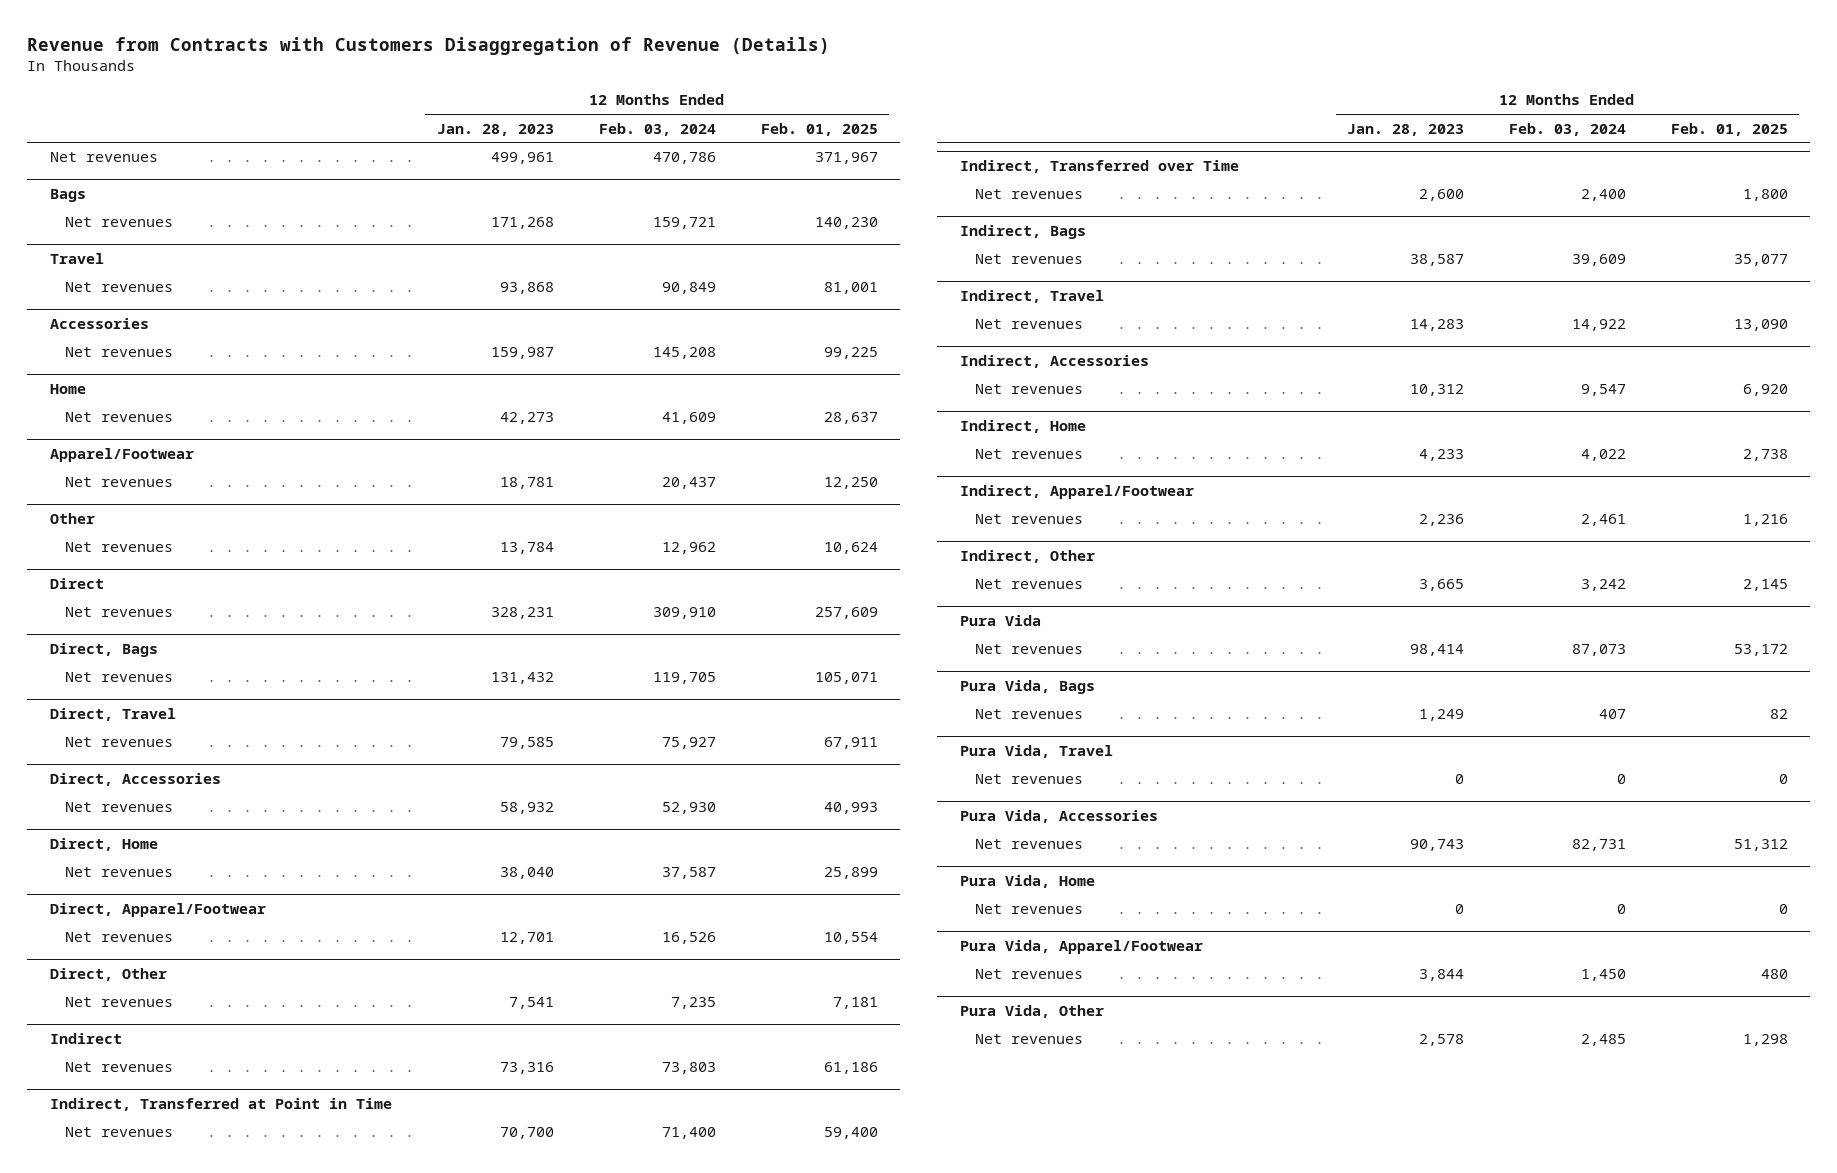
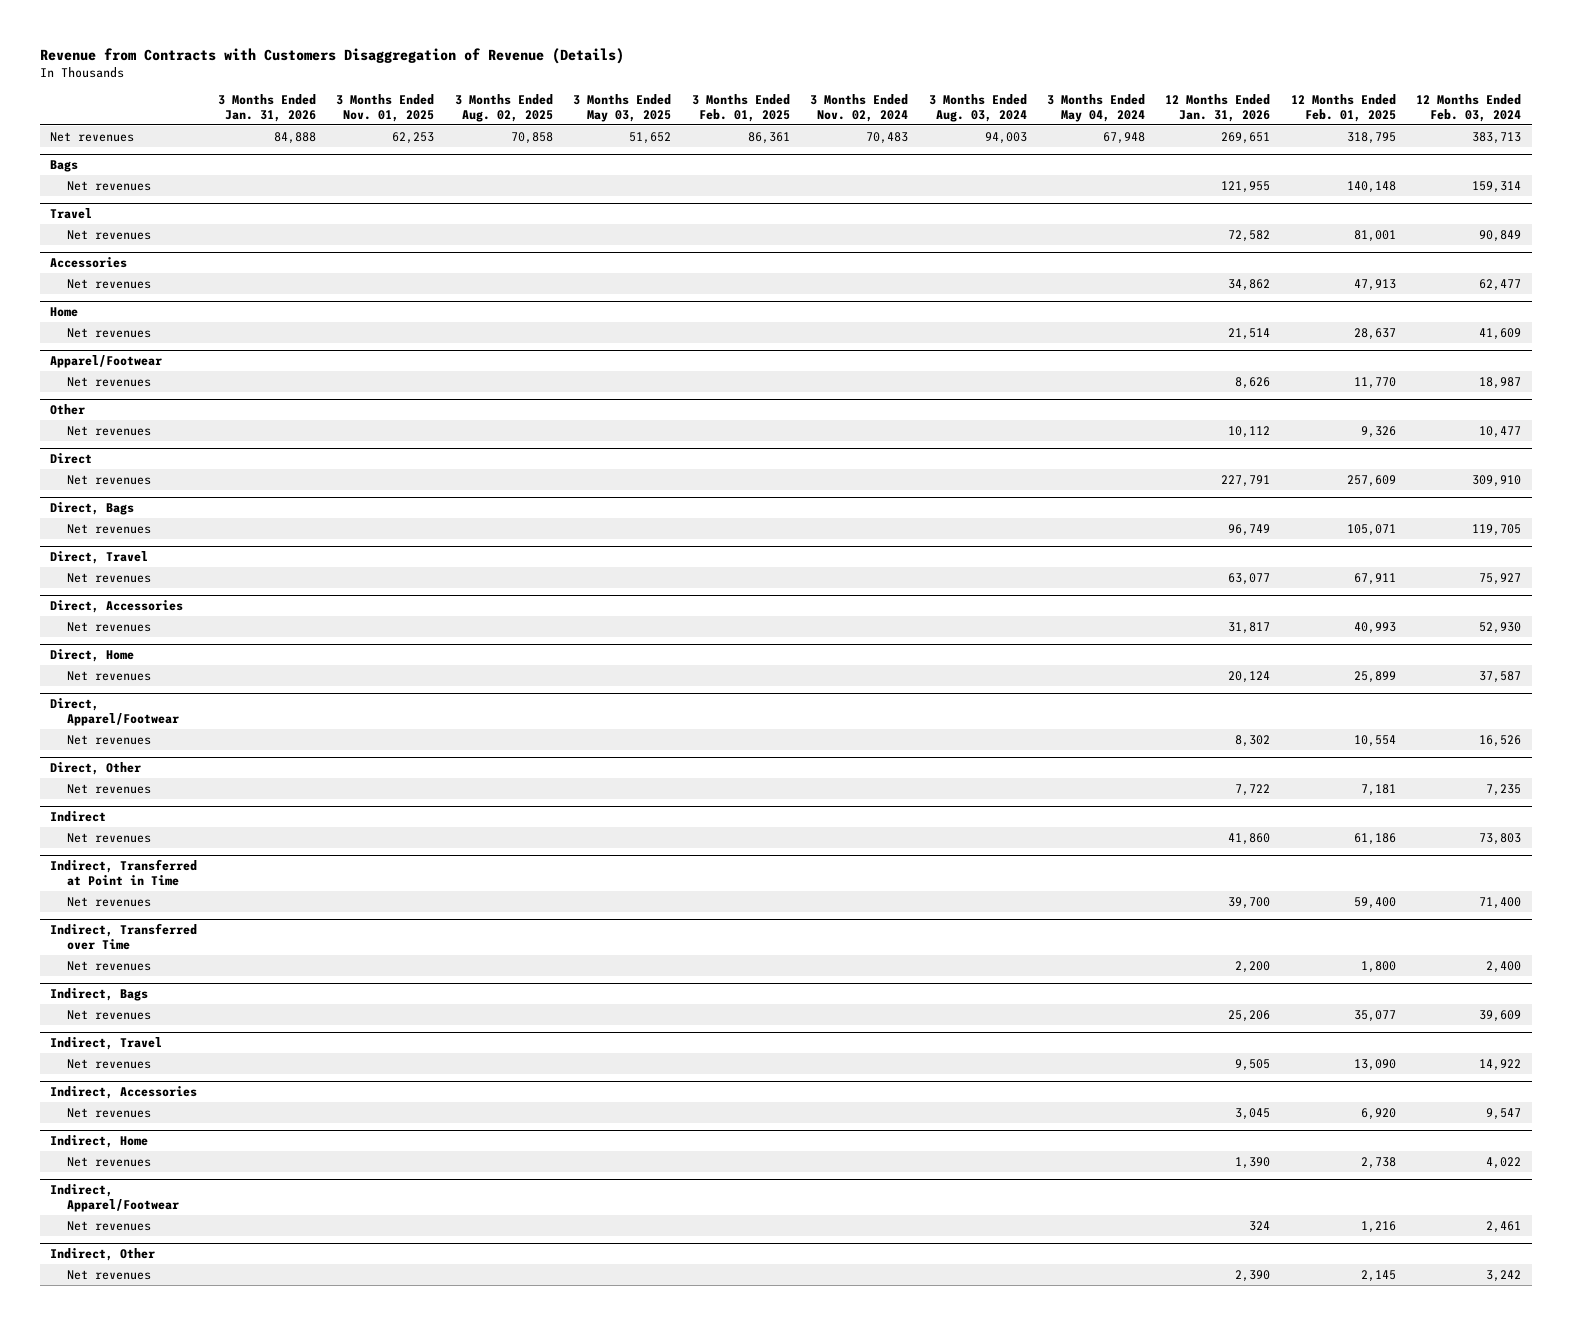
- | 12 Months Ended Jan. 28, 2023 | 12 Months Ended Feb. 03, 2024 | 12 Months Ended Feb. 01, 2025
+ | 3 Months Ended Jan. 31, 2026 | 3 Months Ended Nov. 01, 2025 | 3 Months Ended Aug. 02, 2025 | 3 Months Ended May 03, 2025 | 3 Months Ended Feb. 01, 2025 | 3 Months Ended Nov. 02, 2024 | 3 Months Ended Aug. 03, 2024 | 3 Months Ended May 04, 2024 | 12 Months Ended Jan. 31, 2026 | 12 Months Ended Feb. 01, 2025 | 12 Months Ended Feb. 03, 2024
- Net revenues | 499,961 | 470,786 | 371,967
+ Net revenues | 84,888 | 62,253 | 70,858 | 51,652 | 86,361 | 70,483 | 94,003 | 67,948 | 269,651 | 318,795 | 383,713
@ Bags
- Net revenues | 171,268 | 159,721 | 140,230
+ Net revenues | | | | | | | | | 121,955 | 140,148 | 159,314
@ Accessories
- Net revenues | 159,987 | 145,208 | 99,225
+ Net revenues | | | | | | | | | 34,862 | 47,913 | 62,477
@ Apparel/Footwear
- Net revenues | 18,781 | 20,437 | 12,250
+ Net revenues | | | | | | | | | 8,626 | 11,770 | 18,987
@ Other
- Net revenues | 13,784 | 12,962 | 10,624
+ Net revenues | | | | | | | | | 10,112 | 9,326 | 10,477
- Pura Vida
- Net revenues | 98,414 | 87,073 | 53,172
- Pura Vida, Bags
- Net revenues | 1,249 | 407 | 82
- Pura Vida, Travel
- Net revenues | 0 | 0 | 0
- Pura Vida, Accessories
- Net revenues | 90,743 | 82,731 | 51,312
- Pura Vida, Home
- Net revenues | 0 | 0 | 0
- Pura Vida, Apparel/Footwear
- Net revenues | 3,844 | 1,450 | 480
- Pura Vida, Other
- Net revenues | 2,578 | 2,485 | 1,298

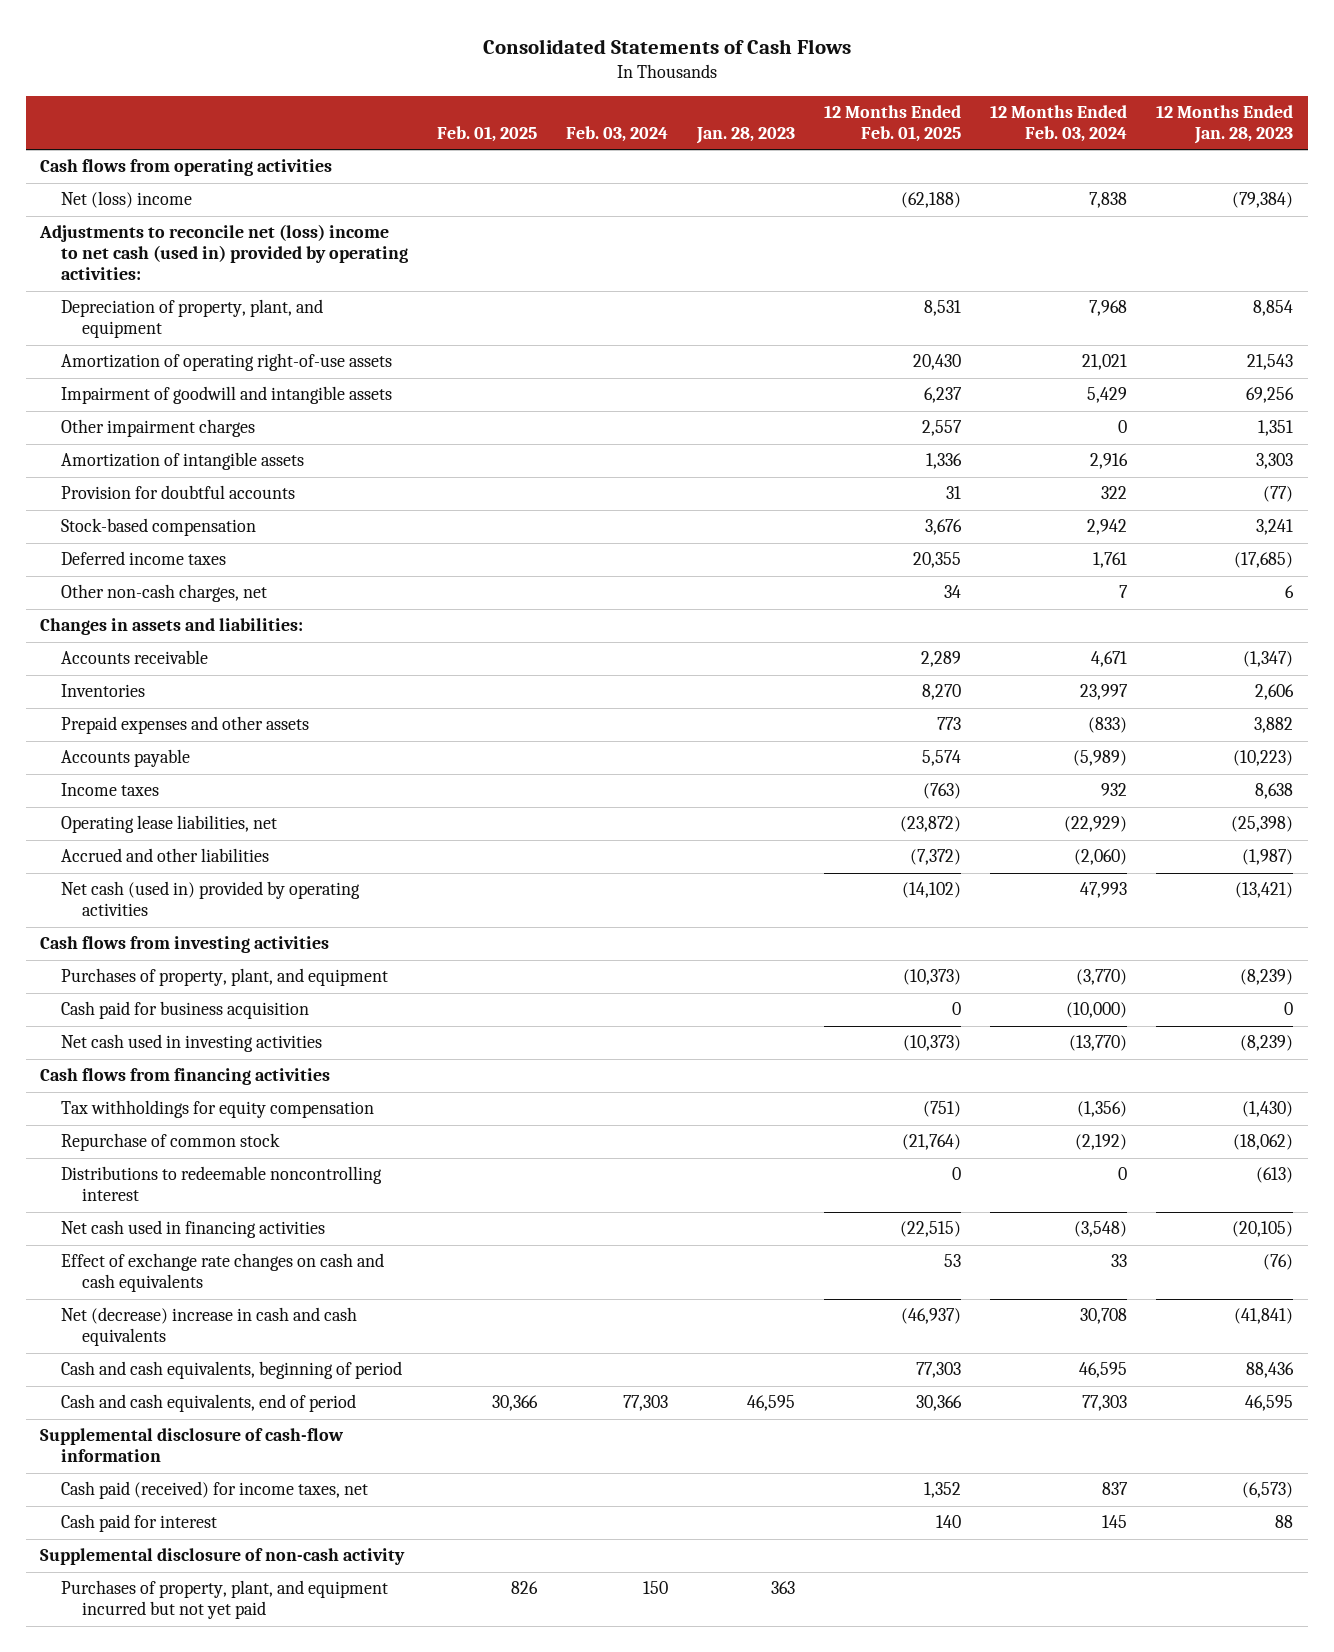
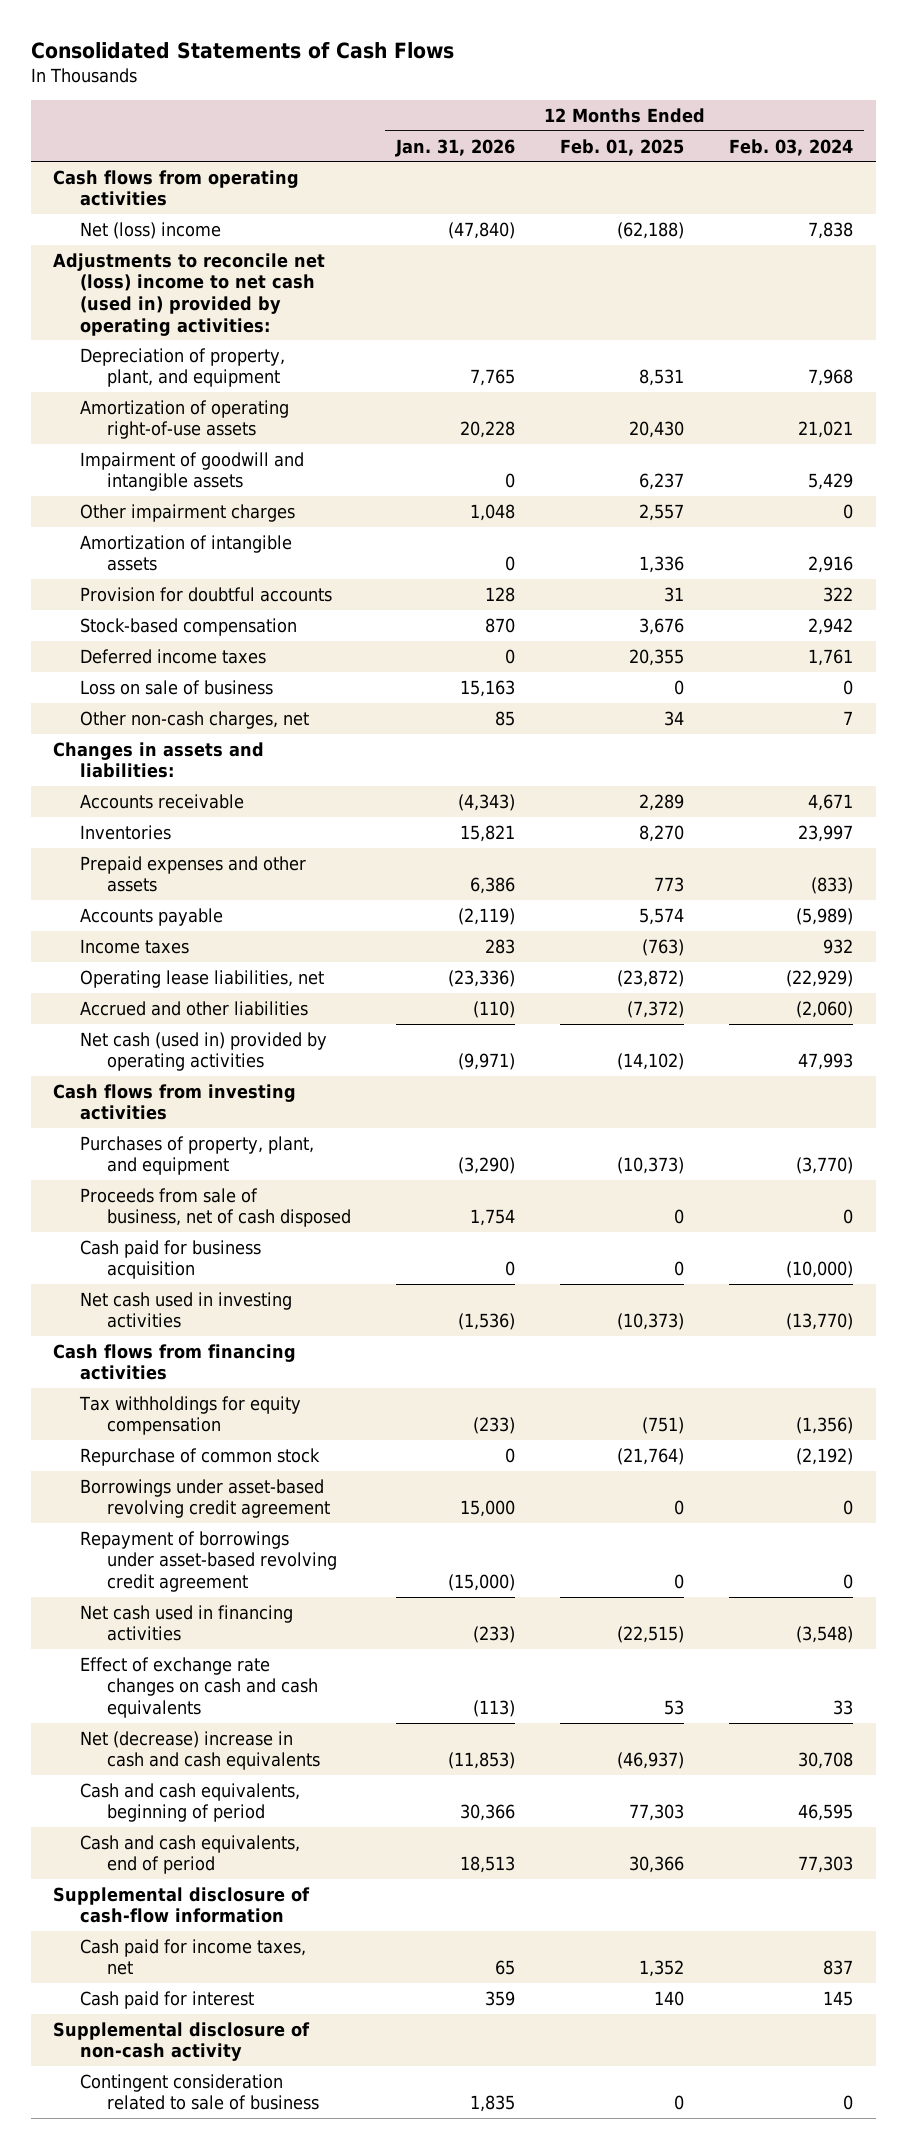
- | Feb. 01, 2025 | Feb. 03, 2024 | Jan. 28, 2023 | 12 Months Ended Feb. 01, 2025 | 12 Months Ended Feb. 03, 2024 | 12 Months Ended Jan. 28, 2023
+ | 12 Months Ended Jan. 31, 2026 | 12 Months Ended Feb. 01, 2025 | 12 Months Ended Feb. 03, 2024
+ Loss on sale of business | 15,163 | 0 | 0
+ Proceeds from sale of business, net of cash disposed | 1,754 | 0 | 0
- Distributions to redeemable noncontrolling interest | | | | 0 | 0 | (613)
+ Borrowings under asset-based revolving credit agreement | 15,000 | 0 | 0
+ Repayment of borrowings under asset-based revolving credit agreement | (15,000) | 0 | 0
- Cash paid (received) for income taxes, net | | | | 1,352 | 837 | (6,573)
+ Cash paid for income taxes, net | 65 | 1,352 | 837
- Purchases of property, plant, and equipment incurred but not yet paid | 826 | 150 | 363 | | |
+ Contingent consideration related to sale of business | 1,835 | 0 | 0

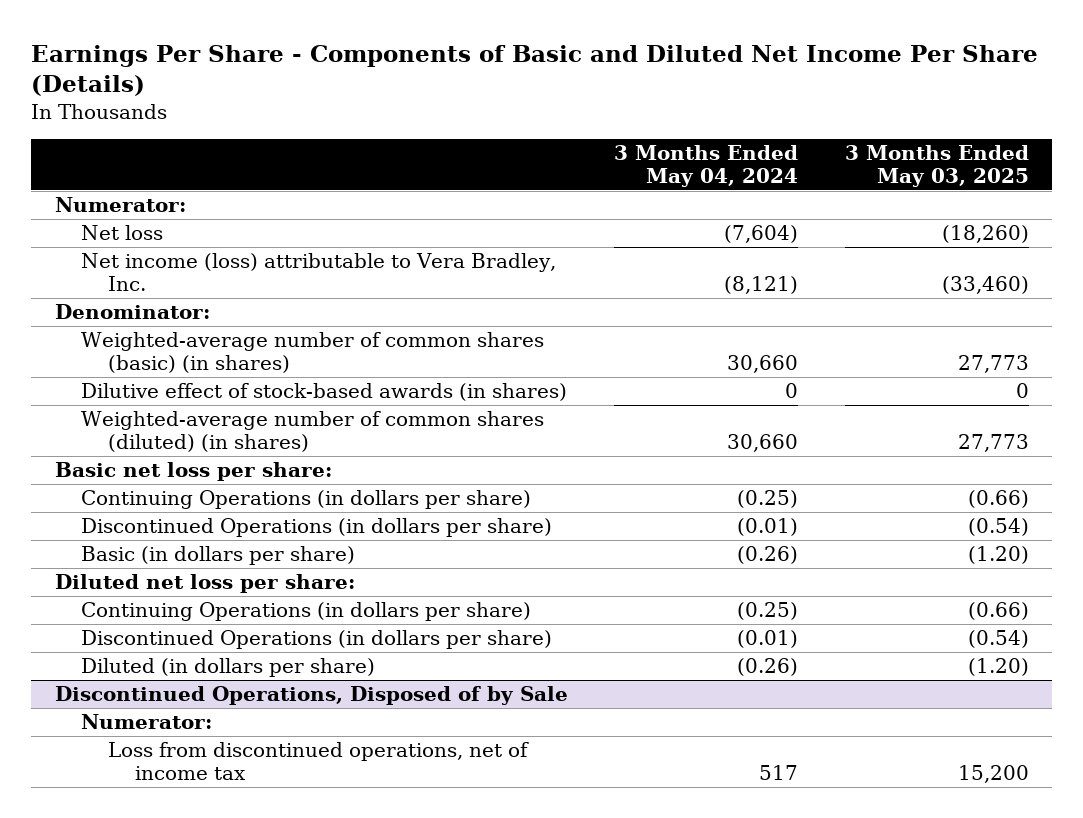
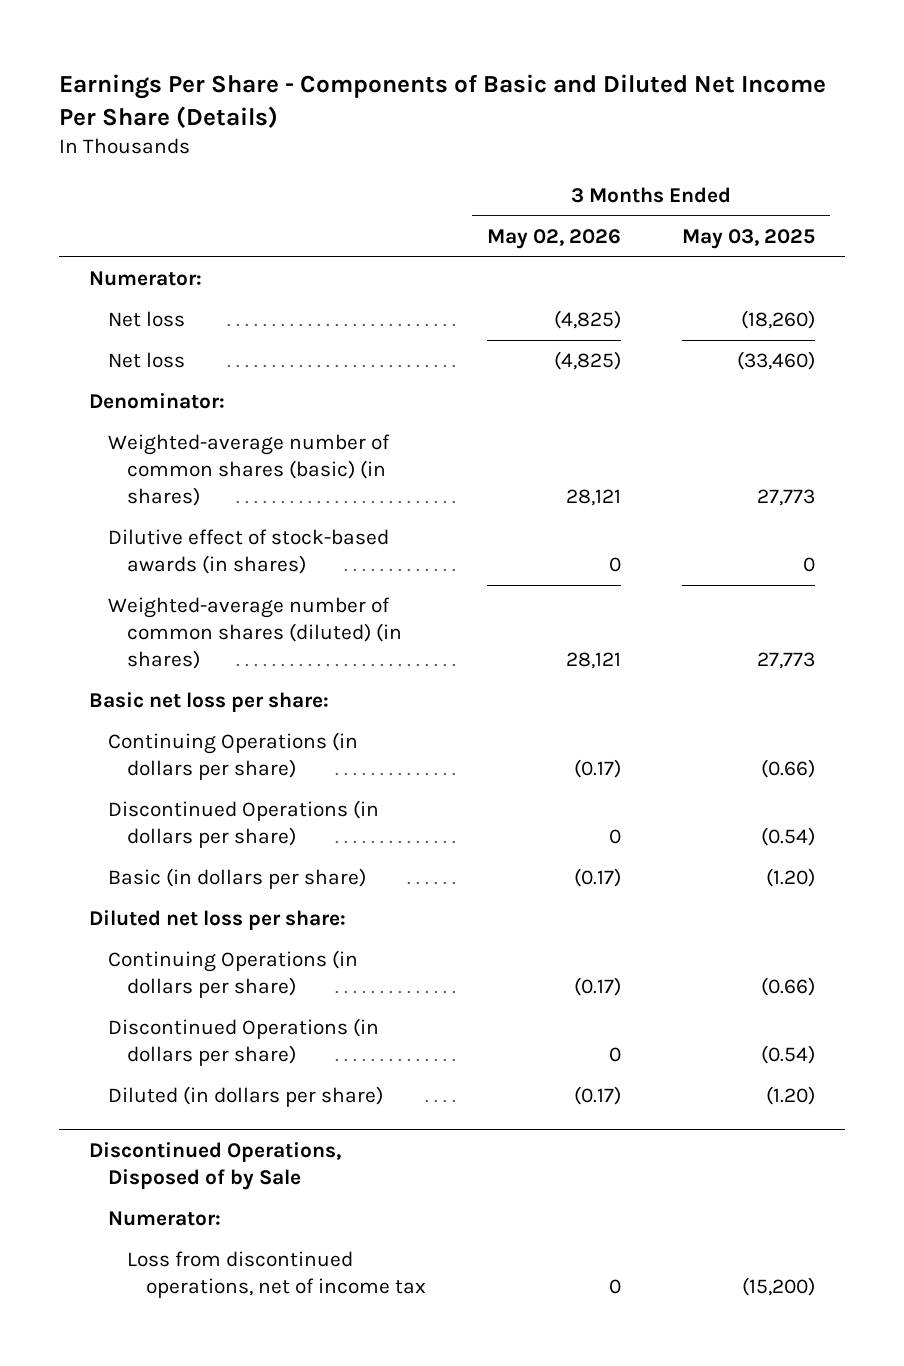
- | 3 Months Ended May 04, 2024 | 3 Months Ended May 03, 2025
+ | 3 Months Ended May 02, 2026 | 3 Months Ended May 03, 2025
- Net income (loss) attributable to Vera Bradley, Inc. | (8,121) | (33,460)
+ Net loss | (4,825) | (33,460)
@ Discontinued Operations, Disposed of by Sale
- Loss from discontinued operations, net of income tax | 517 | 15,200
+ Loss from discontinued operations, net of income tax | 0 | (15,200)

